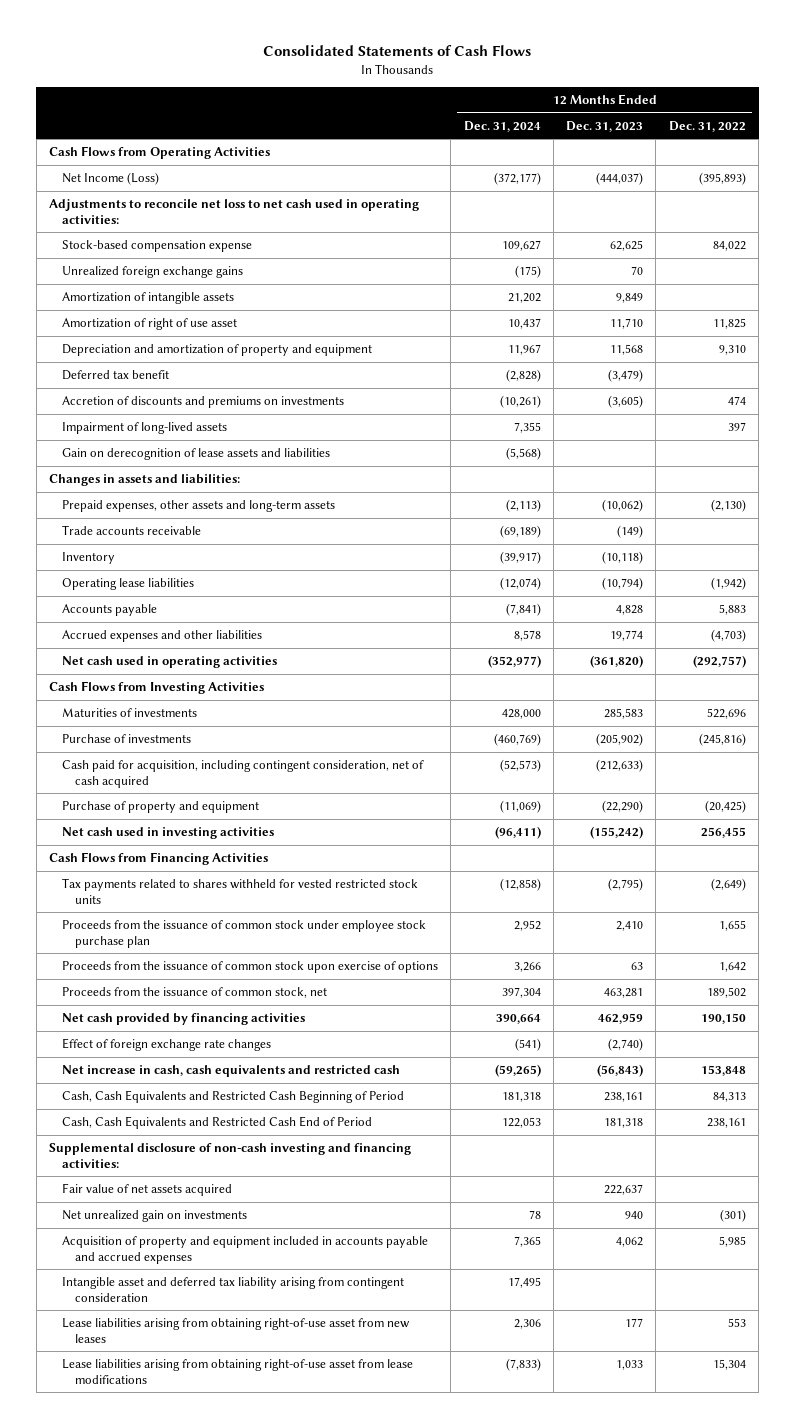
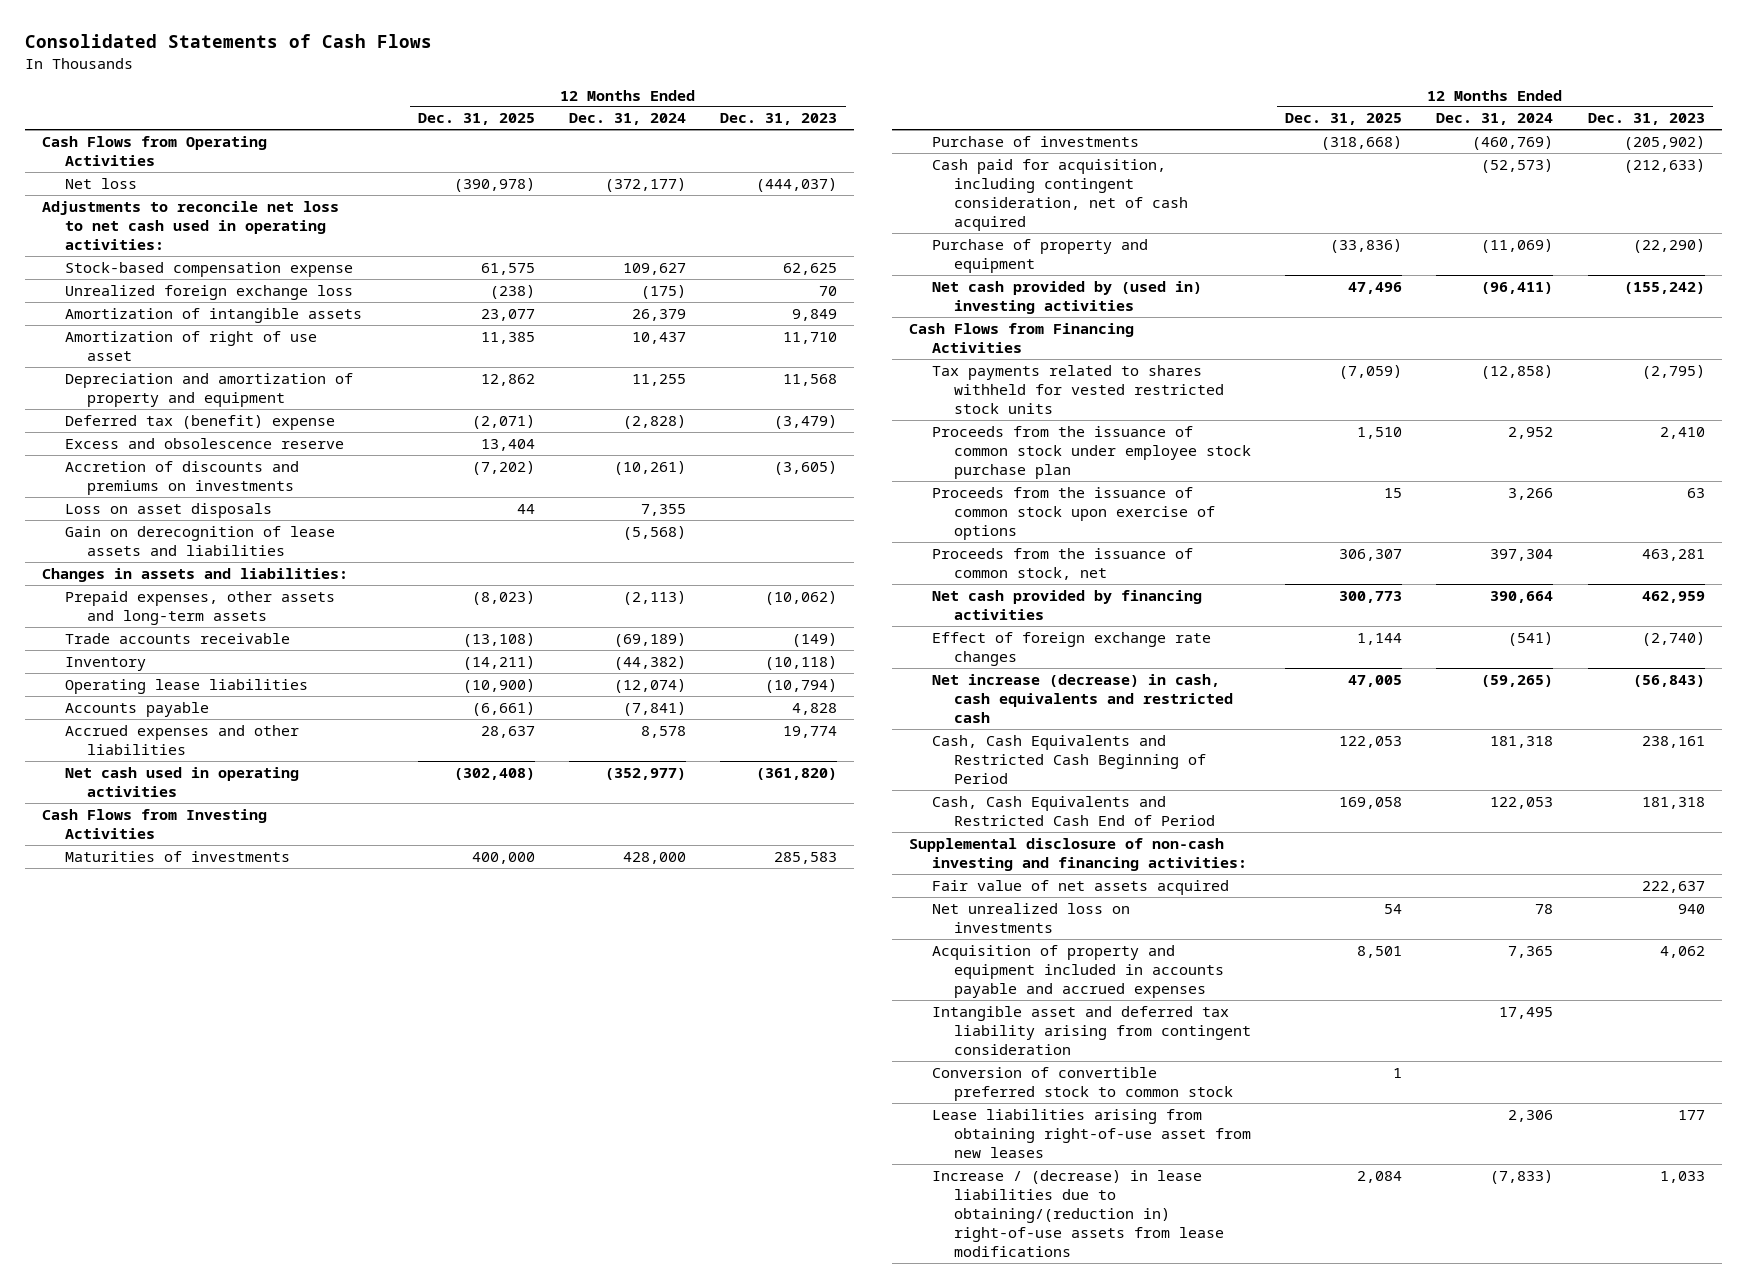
- | 12 Months Ended Dec. 31, 2024 | 12 Months Ended Dec. 31, 2023 | 12 Months Ended Dec. 31, 2022
+ | 12 Months Ended Dec. 31, 2025 | 12 Months Ended Dec. 31, 2024 | 12 Months Ended Dec. 31, 2023
- Net Income (Loss) | (372,177) | (444,037) | (395,893)
+ Net loss | (390,978) | (372,177) | (444,037)
- Unrealized foreign exchange gains | (175) | 70 |
- Amortization of intangible assets | 21,202 | 9,849 |
+ Unrealized foreign exchange loss | (238) | (175) | 70
+ Amortization of intangible assets | 23,077 | 26,379 | 9,849
- Depreciation and amortization of property and equipment | 11,967 | 11,568 | 9,310
- Deferred tax benefit | (2,828) | (3,479) |
+ Depreciation and amortization of property and equipment | 12,862 | 11,255 | 11,568
+ Deferred tax (benefit) expense | (2,071) | (2,828) | (3,479)
+ Excess and obsolescence reserve | 13,404 | |
- Impairment of long-lived assets | 7,355 | | 397
+ Loss on asset disposals | 44 | 7,355 |
- Inventory | (39,917) | (10,118) |
+ Inventory | (14,211) | (44,382) | (10,118)
- Net cash used in investing activities | (96,411) | (155,242) | 256,455
+ Net cash provided by (used in) investing activities | 47,496 | (96,411) | (155,242)
- Net increase in cash, cash equivalents and restricted cash | (59,265) | (56,843) | 153,848
+ Net increase (decrease) in cash, cash equivalents and restricted cash | 47,005 | (59,265) | (56,843)
- Net unrealized gain on investments | 78 | 940 | (301)
+ Net unrealized loss on investments | 54 | 78 | 940
+ Conversion of convertible preferred stock to common stock | 1 | |
- Lease liabilities arising from obtaining right-of-use asset from lease modifications | (7,833) | 1,033 | 15,304
+ Increase / (decrease) in lease liabilities due to obtaining/(reduction in) right-of-use assets from lease modifications | 2,084 | (7,833) | 1,033

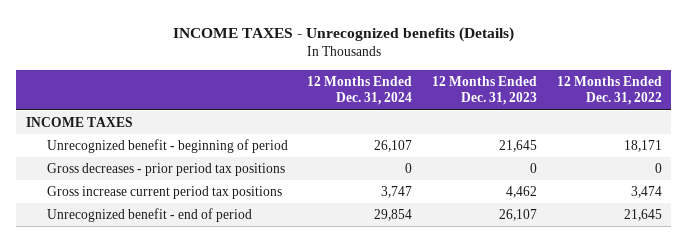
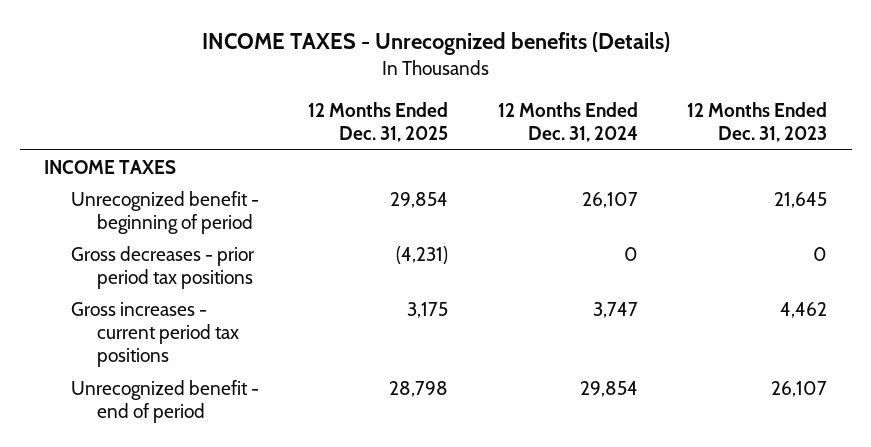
- | 12 Months Ended Dec. 31, 2024 | 12 Months Ended Dec. 31, 2023 | 12 Months Ended Dec. 31, 2022
+ | 12 Months Ended Dec. 31, 2025 | 12 Months Ended Dec. 31, 2024 | 12 Months Ended Dec. 31, 2023
- Gross increase current period tax positions | 3,747 | 4,462 | 3,474
+ Gross increases - current period tax positions | 3,175 | 3,747 | 4,462

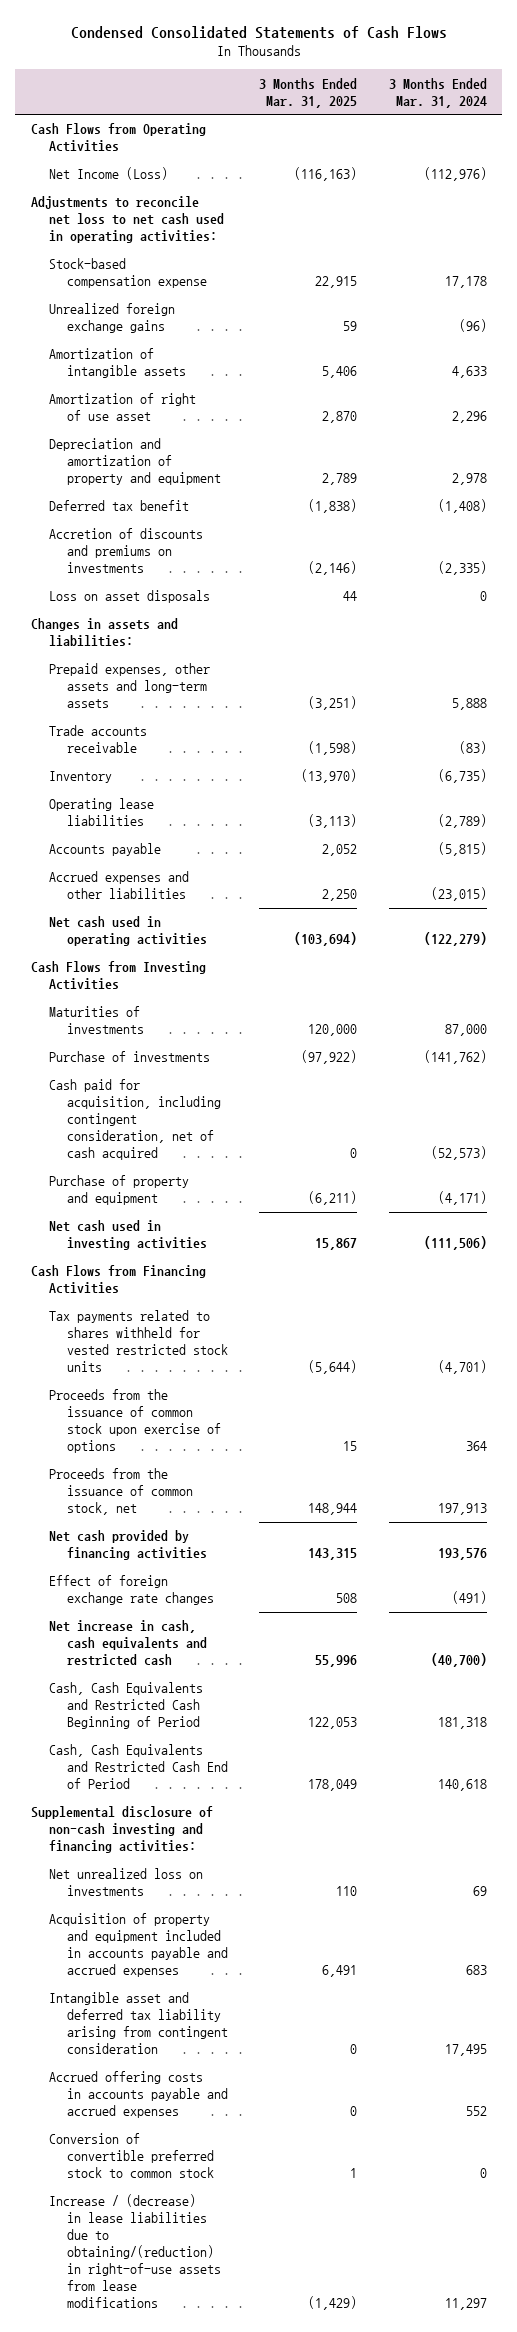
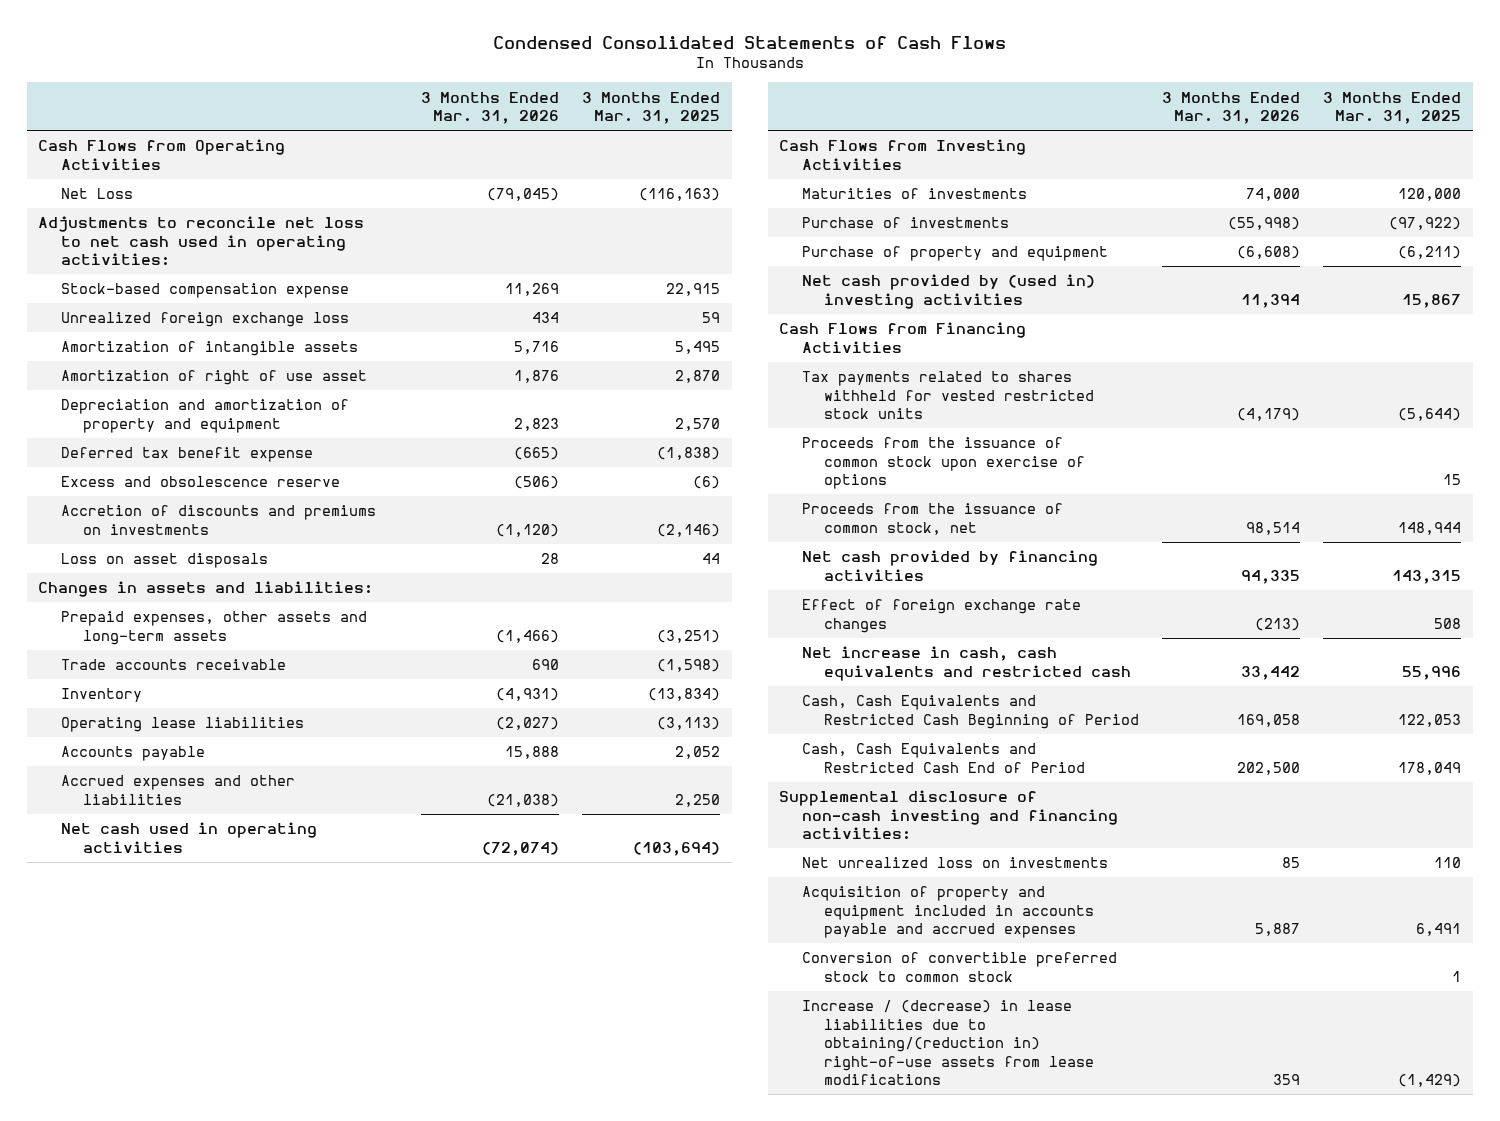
- | 3 Months Ended Mar. 31, 2025 | 3 Months Ended Mar. 31, 2024
+ | 3 Months Ended Mar. 31, 2026 | 3 Months Ended Mar. 31, 2025
- Net Income (Loss) | (116,163) | (112,976)
+ Net Loss | (79,045) | (116,163)
- Unrealized foreign exchange gains | 59 | (96)
- Amortization of intangible assets | 5,406 | 4,633
+ Unrealized foreign exchange loss | 434 | 59
+ Amortization of intangible assets | 5,716 | 5,495
- Depreciation and amortization of property and equipment | 2,789 | 2,978
- Deferred tax benefit | (1,838) | (1,408)
+ Depreciation and amortization of property and equipment | 2,823 | 2,570
+ Deferred tax benefit expense | (665) | (1,838)
+ Excess and obsolescence reserve | (506) | (6)
- Inventory | (13,970) | (6,735)
+ Inventory | (4,931) | (13,834)
- Cash paid for acquisition, including contingent consideration, net of cash acquired | 0 | (52,573)
- Net cash used in investing activities | 15,867 | (111,506)
+ Net cash provided by (used in) investing activities | 11,394 | 15,867
- Intangible asset and deferred tax liability arising from contingent consideration | 0 | 17,495
- Accrued offering costs in accounts payable and accrued expenses | 0 | 552
- Increase / (decrease) in lease liabilities due to obtaining/(reduction) in right-of-use assets from lease modifications | (1,429) | 11,297
+ Increase / (decrease) in lease liabilities due to obtaining/(reduction in) right-of-use assets from lease modifications | 359 | (1,429)

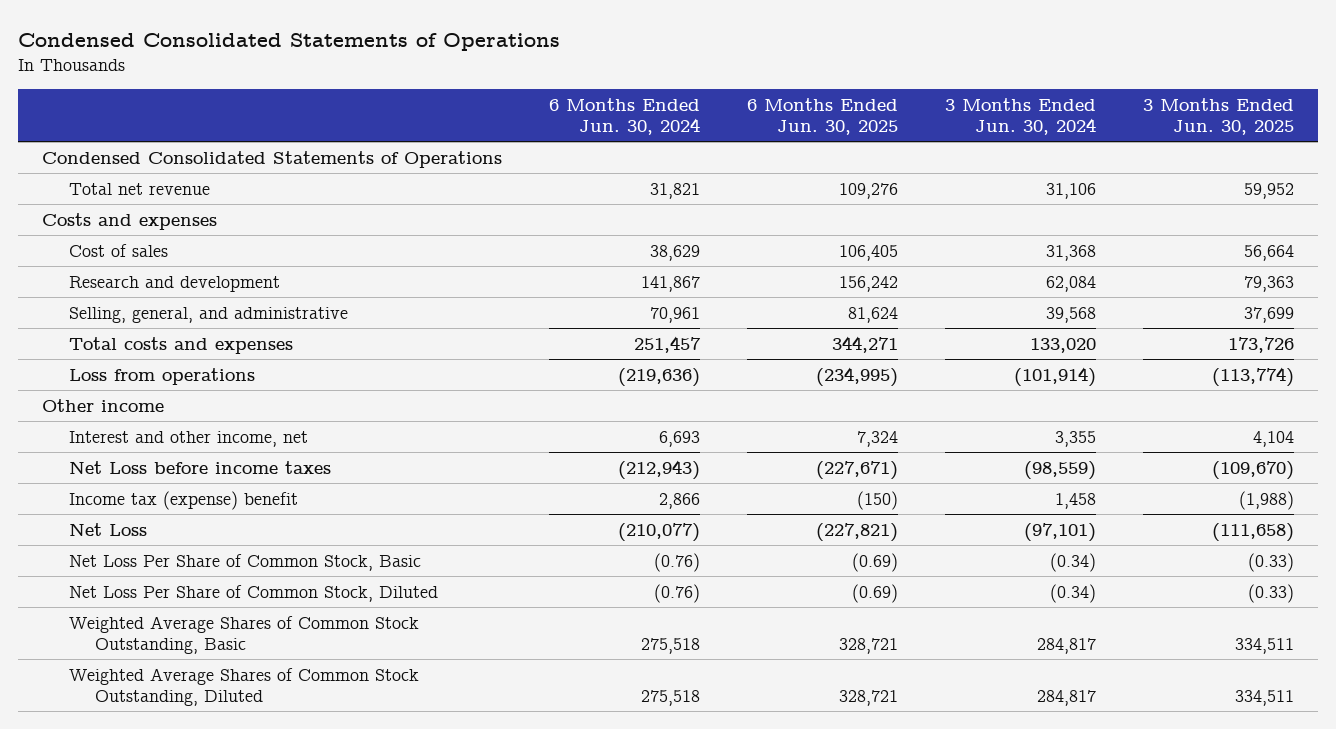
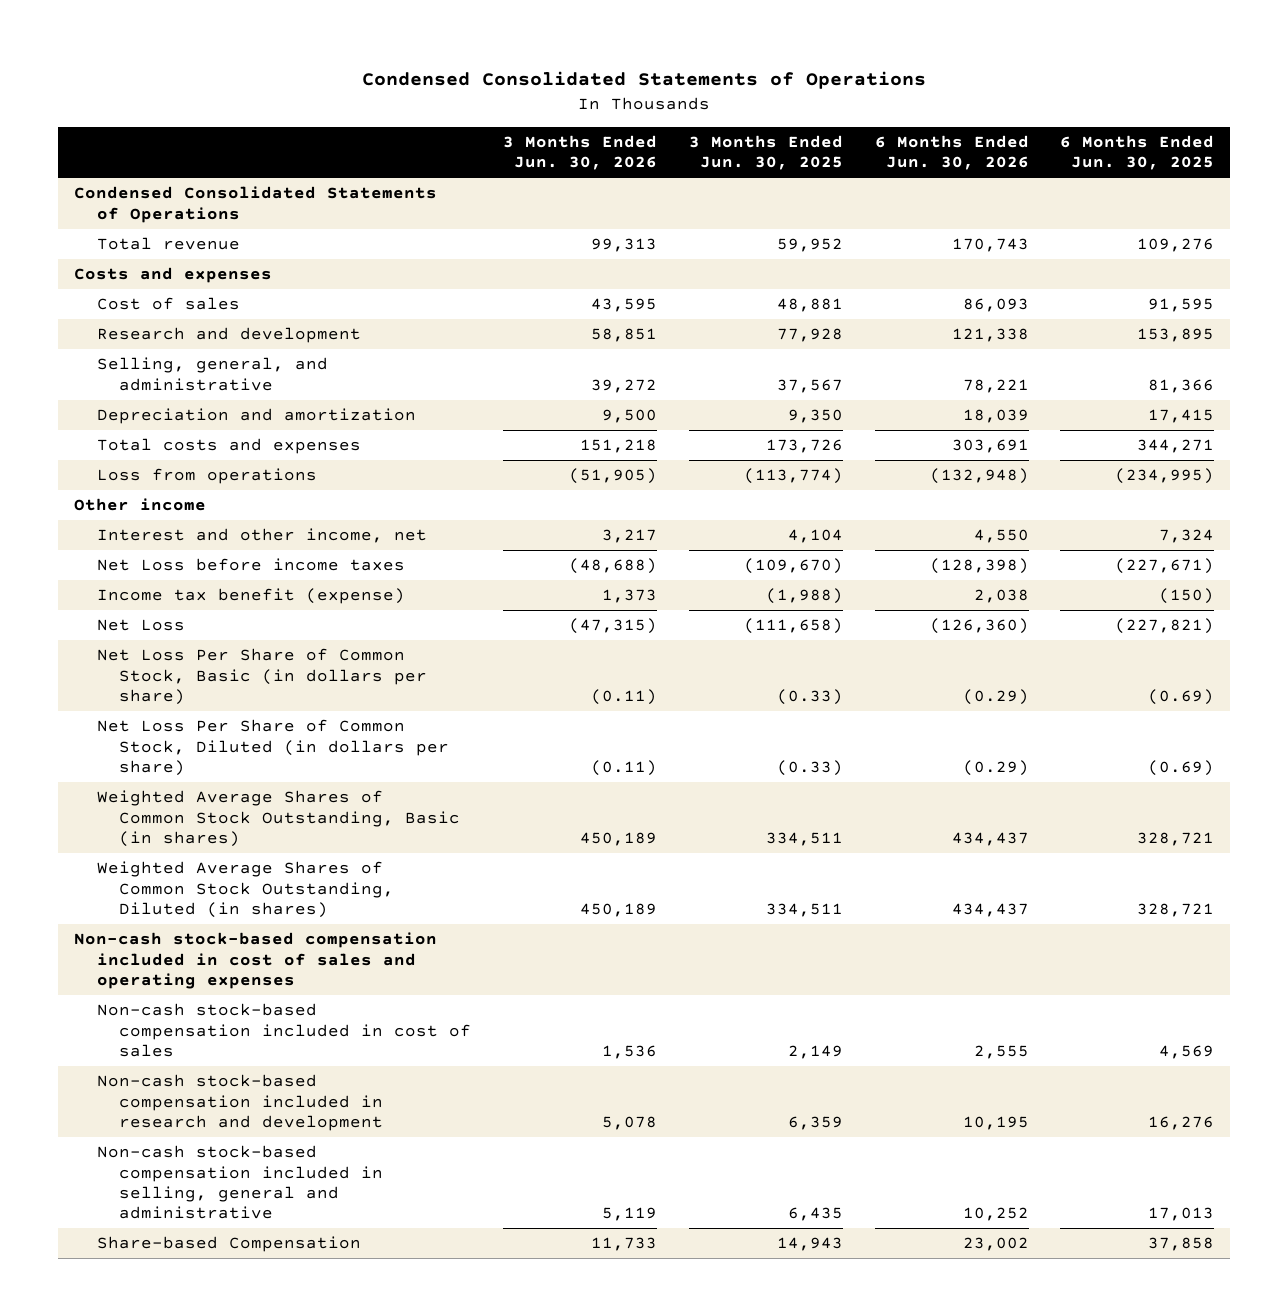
- | 6 Months Ended Jun. 30, 2024 | 6 Months Ended Jun. 30, 2025 | 3 Months Ended Jun. 30, 2024 | 3 Months Ended Jun. 30, 2025
+ | 3 Months Ended Jun. 30, 2026 | 3 Months Ended Jun. 30, 2025 | 6 Months Ended Jun. 30, 2026 | 6 Months Ended Jun. 30, 2025
- Total net revenue | 31,821 | 109,276 | 31,106 | 59,952
+ Total revenue | 99,313 | 59,952 | 170,743 | 109,276
- Cost of sales | 38,629 | 106,405 | 31,368 | 56,664
- Research and development | 141,867 | 156,242 | 62,084 | 79,363
- Selling, general, and administrative | 70,961 | 81,624 | 39,568 | 37,699
+ Cost of sales | 43,595 | 48,881 | 86,093 | 91,595
+ Research and development | 58,851 | 77,928 | 121,338 | 153,895
+ Selling, general, and administrative | 39,272 | 37,567 | 78,221 | 81,366
+ Depreciation and amortization | 9,500 | 9,350 | 18,039 | 17,415
- Income tax (expense) benefit | 2,866 | (150) | 1,458 | (1,988)
+ Income tax benefit (expense) | 1,373 | (1,988) | 2,038 | (150)
- Net Loss Per Share of Common Stock, Basic | (0.76) | (0.69) | (0.34) | (0.33)
- Net Loss Per Share of Common Stock, Diluted | (0.76) | (0.69) | (0.34) | (0.33)
- Weighted Average Shares of Common Stock Outstanding, Basic | 275,518 | 328,721 | 284,817 | 334,511
- Weighted Average Shares of Common Stock Outstanding, Diluted | 275,518 | 328,721 | 284,817 | 334,511
+ Net Loss Per Share of Common Stock, Basic (in dollars per share) | (0.11) | (0.33) | (0.29) | (0.69)
+ Net Loss Per Share of Common Stock, Diluted (in dollars per share) | (0.11) | (0.33) | (0.29) | (0.69)
+ Weighted Average Shares of Common Stock Outstanding, Basic (in shares) | 450,189 | 334,511 | 434,437 | 328,721
+ Weighted Average Shares of Common Stock Outstanding, Diluted (in shares) | 450,189 | 334,511 | 434,437 | 328,721
+ Non-cash stock-based compensation included in cost of sales and operating expenses
+ Non-cash stock-based compensation included in cost of sales | 1,536 | 2,149 | 2,555 | 4,569
+ Non-cash stock-based compensation included in research and development | 5,078 | 6,359 | 10,195 | 16,276
+ Non-cash stock-based compensation included in selling, general and administrative | 5,119 | 6,435 | 10,252 | 17,013
+ Share-based Compensation | 11,733 | 14,943 | 23,002 | 37,858

